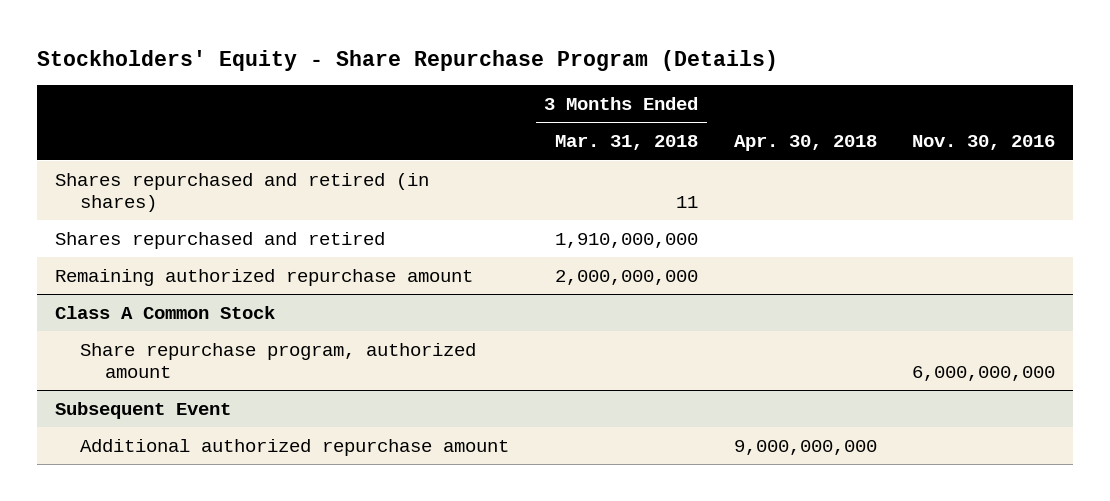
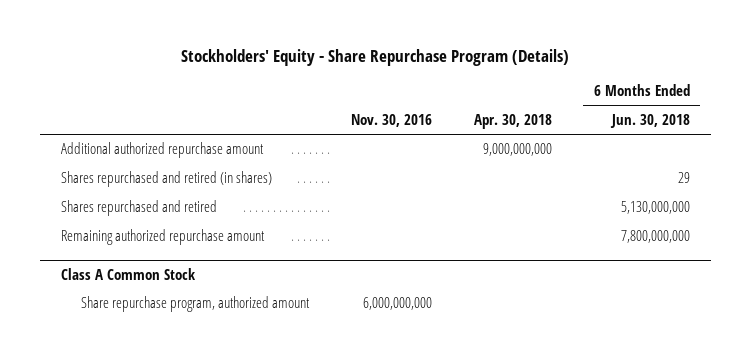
- | 3 Months Ended Mar. 31, 2018 | Apr. 30, 2018 | Nov. 30, 2016
+ | Nov. 30, 2016 | Apr. 30, 2018 | 6 Months Ended Jun. 30, 2018
+ Additional authorized repurchase amount | | 9,000,000,000 |
- Subsequent Event
- Additional authorized repurchase amount | | 9,000,000,000 |

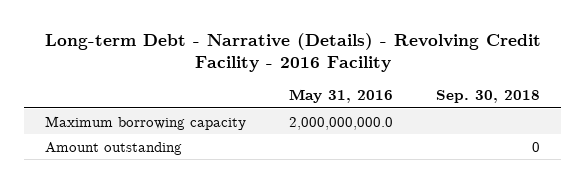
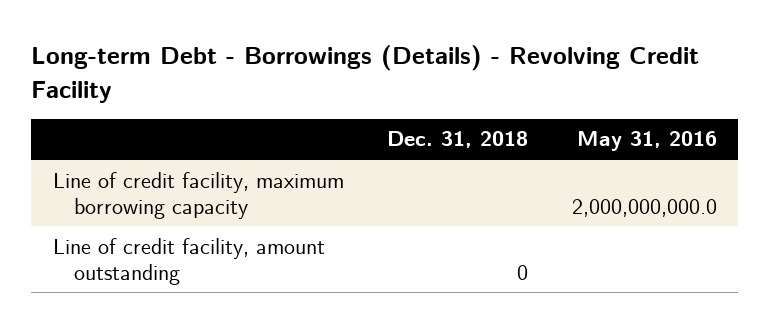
- Long-term Debt - Narrative (Details) - Revolving Credit Facility - 2016 Facility
+ Long-term Debt - Borrowings (Details) - Revolving Credit Facility
- | May 31, 2016 | Sep. 30, 2018
+ | Dec. 31, 2018 | May 31, 2016
- Maximum borrowing capacity | 2,000,000,000.0 |
- Amount outstanding | | 0
+ Line of credit facility, maximum borrowing capacity | | 2,000,000,000.0
+ Line of credit facility, amount outstanding | 0 |

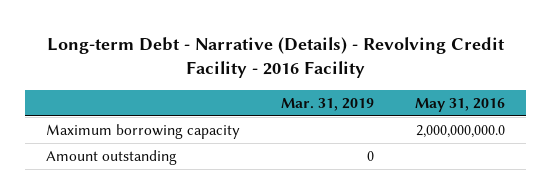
- Long-term Debt - Borrowings (Details) - Revolving Credit Facility
+ Long-term Debt - Narrative (Details) - Revolving Credit Facility - 2016 Facility
- | Dec. 31, 2018 | May 31, 2016
+ | Mar. 31, 2019 | May 31, 2016
- Line of credit facility, maximum borrowing capacity | | 2,000,000,000.0
- Line of credit facility, amount outstanding | 0 |
+ Maximum borrowing capacity | | 2,000,000,000.0
+ Amount outstanding | 0 |

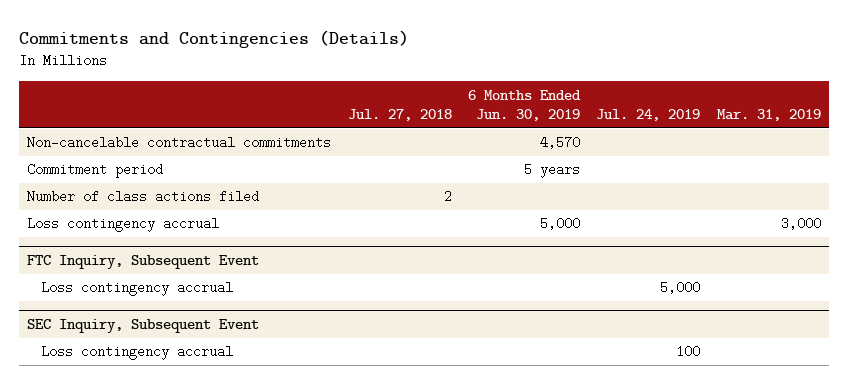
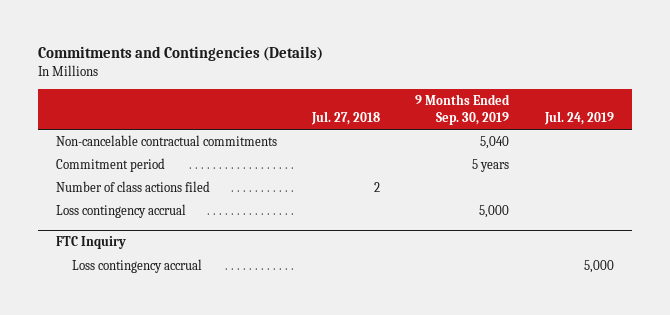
- | Jul. 27, 2018 | 6 Months Ended Jun. 30, 2019 | Jul. 24, 2019 | Mar. 31, 2019
+ | Jul. 27, 2018 | 9 Months Ended Sep. 30, 2019 | Jul. 24, 2019
- FTC Inquiry, Subsequent Event
+ FTC Inquiry
- SEC Inquiry, Subsequent Event
- Loss contingency accrual | | | 100 |

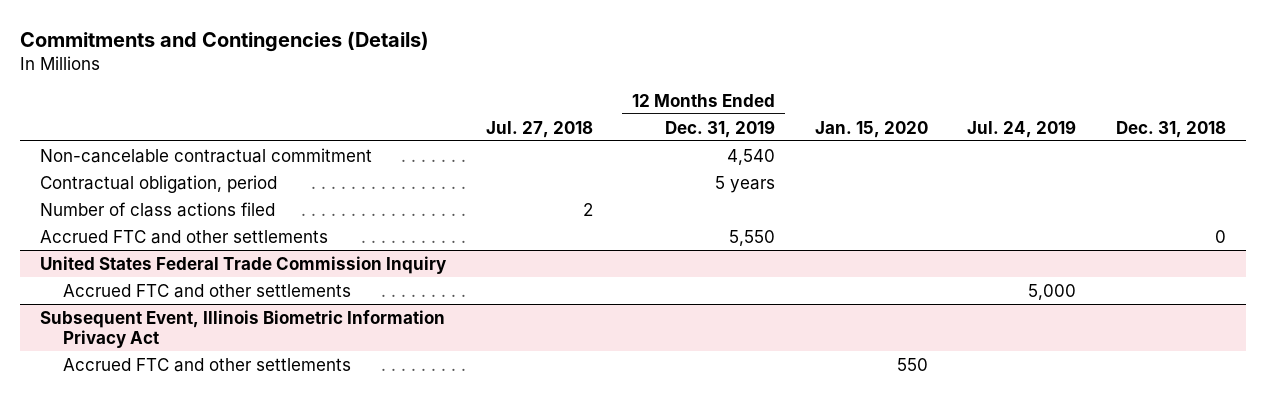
- | Jul. 27, 2018 | 9 Months Ended Sep. 30, 2019 | Jul. 24, 2019
+ | Jul. 27, 2018 | 12 Months Ended Dec. 31, 2019 | Jan. 15, 2020 | Jul. 24, 2019 | Dec. 31, 2018
- Non-cancelable contractual commitments | | 5,040 |
- Commitment period | | 5 years |
+ Non-cancelable contractual commitment | | 4,540 | | |
+ Contractual obligation, period | | 5 years | | |
- Loss contingency accrual | | 5,000 |
- FTC Inquiry
- Loss contingency accrual | | | 5,000
+ Accrued FTC and other settlements | | 5,550 | | | 0
+ United States Federal Trade Commission Inquiry
+ Accrued FTC and other settlements | | | | 5,000 |
+ Subsequent Event, Illinois Biometric Information Privacy Act
+ Accrued FTC and other settlements | | | 550 | |

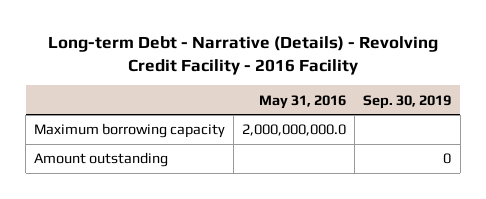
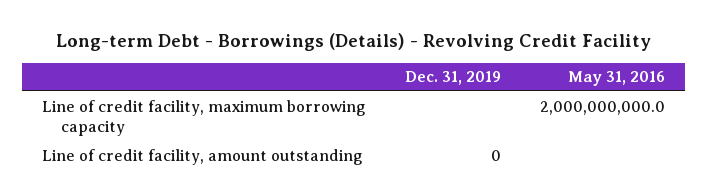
- Long-term Debt - Narrative (Details) - Revolving Credit Facility - 2016 Facility
+ Long-term Debt - Borrowings (Details) - Revolving Credit Facility
- | May 31, 2016 | Sep. 30, 2019
+ | Dec. 31, 2019 | May 31, 2016
- Maximum borrowing capacity | 2,000,000,000.0 |
- Amount outstanding | | 0
+ Line of credit facility, maximum borrowing capacity | | 2,000,000,000.0
+ Line of credit facility, amount outstanding | 0 |

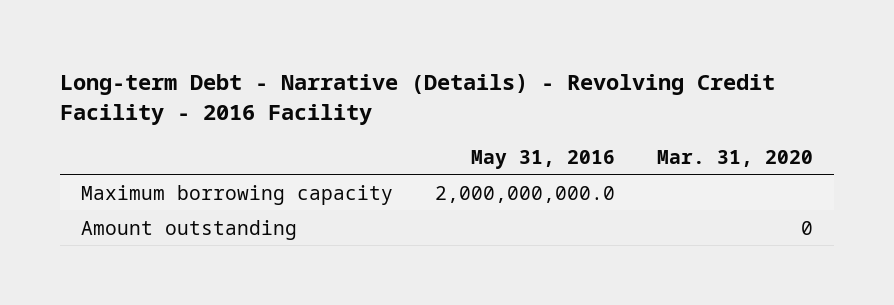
- Long-term Debt - Borrowings (Details) - Revolving Credit Facility
+ Long-term Debt - Narrative (Details) - Revolving Credit Facility - 2016 Facility
- | Dec. 31, 2019 | May 31, 2016
+ | May 31, 2016 | Mar. 31, 2020
- Line of credit facility, maximum borrowing capacity | | 2,000,000,000.0
- Line of credit facility, amount outstanding | 0 |
+ Maximum borrowing capacity | 2,000,000,000.0 |
+ Amount outstanding | | 0

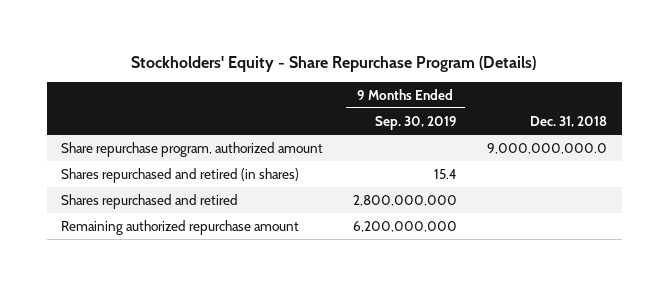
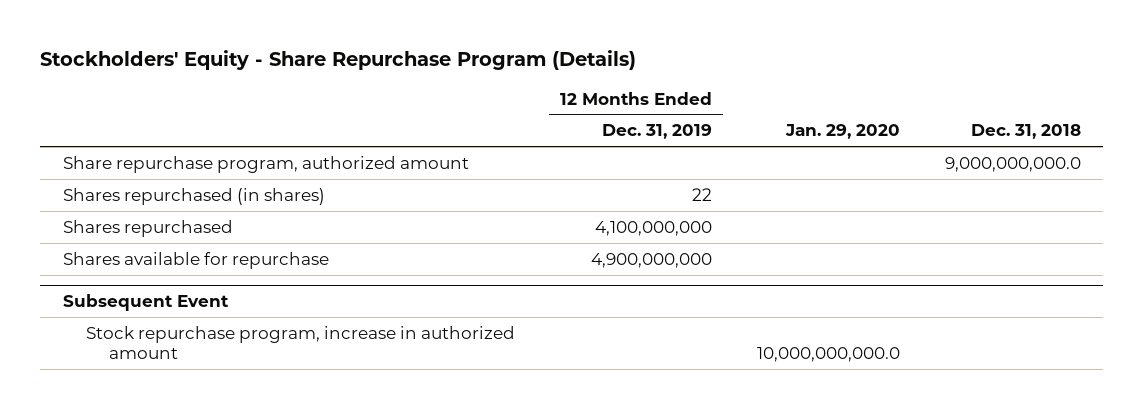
- | 9 Months Ended Sep. 30, 2019 | Dec. 31, 2018
+ | 12 Months Ended Dec. 31, 2019 | Jan. 29, 2020 | Dec. 31, 2018
- Shares repurchased and retired (in shares) | 15.4 |
- Shares repurchased and retired | 2,800,000,000 |
- Remaining authorized repurchase amount | 6,200,000,000 |
+ Shares repurchased (in shares) | 22 | |
+ Shares repurchased | 4,100,000,000 | |
+ Shares available for repurchase | 4,900,000,000 | |
+ Subsequent Event
+ Stock repurchase program, increase in authorized amount | | 10,000,000,000.0 |

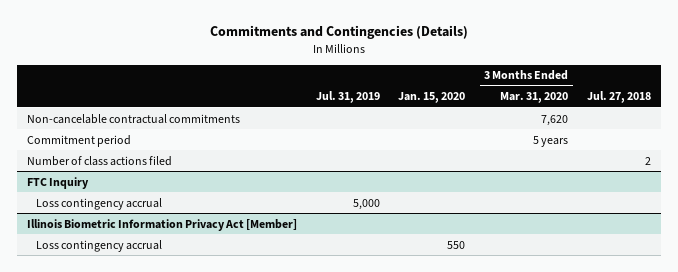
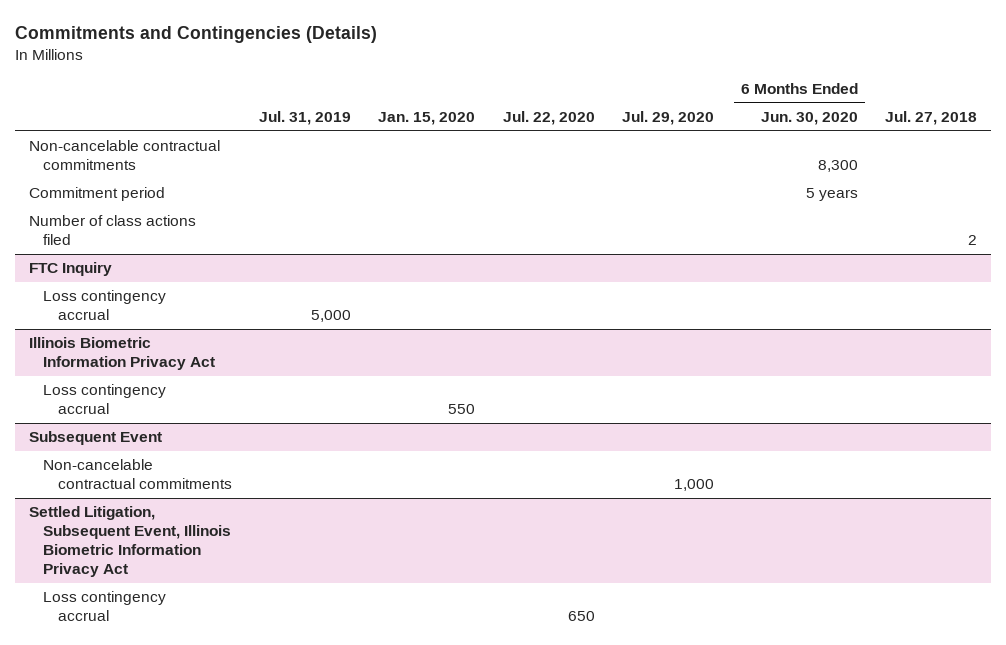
- | Jul. 31, 2019 | Jan. 15, 2020 | 3 Months Ended Mar. 31, 2020 | Jul. 27, 2018
+ | Jul. 31, 2019 | Jan. 15, 2020 | Jul. 22, 2020 | Jul. 29, 2020 | 6 Months Ended Jun. 30, 2020 | Jul. 27, 2018
- Illinois Biometric Information Privacy Act [Member]
+ Illinois Biometric Information Privacy Act
+ Subsequent Event
+ Non-cancelable contractual commitments | | | | 1,000 | |
+ Settled Litigation, Subsequent Event, Illinois Biometric Information Privacy Act
+ Loss contingency accrual | | | 650 | | |

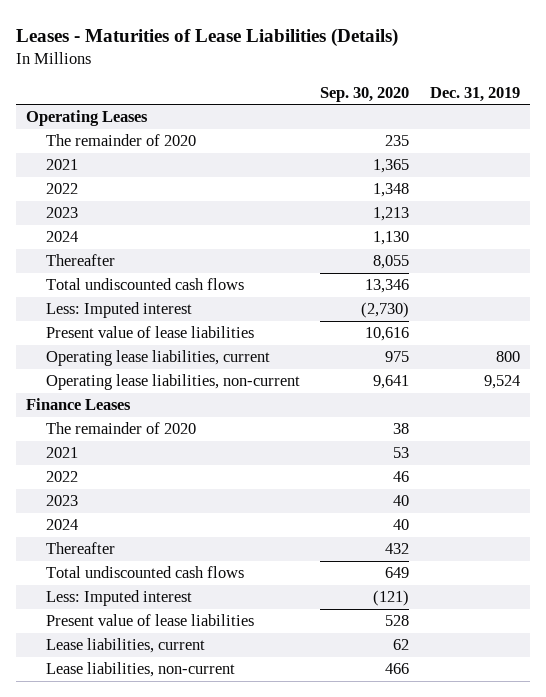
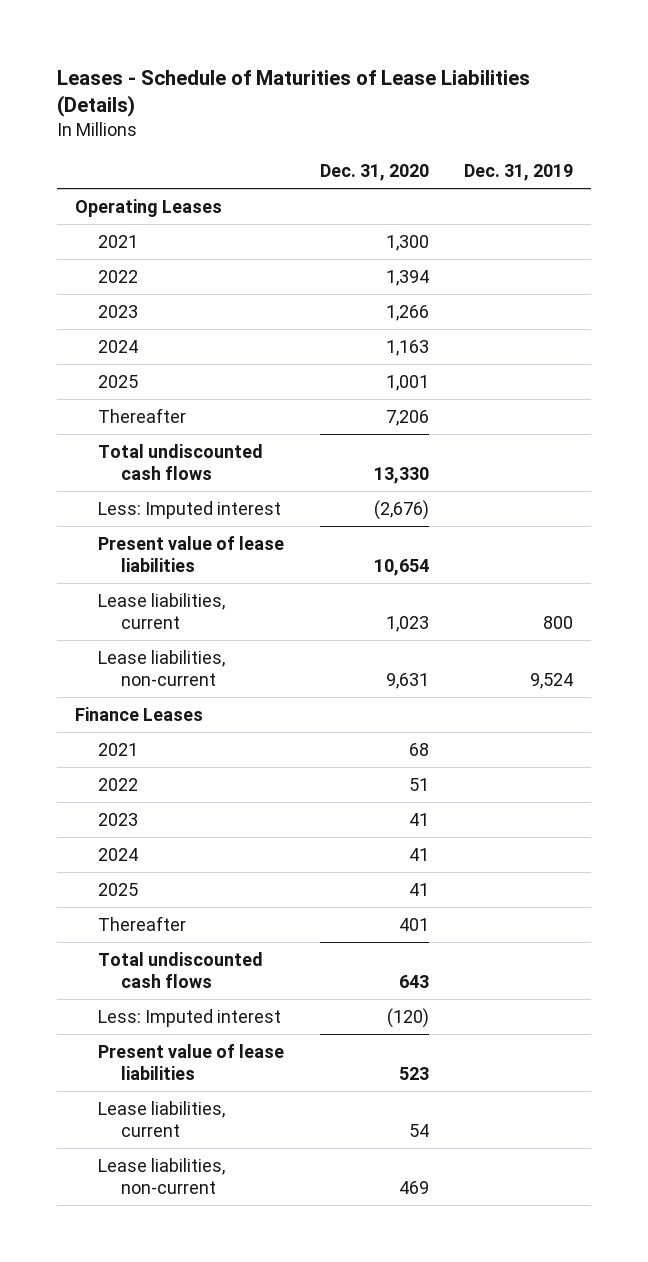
- Leases - Maturities of Lease Liabilities (Details)
+ Leases - Schedule of Maturities of Lease Liabilities (Details)
- | Sep. 30, 2020 | Dec. 31, 2019
+ | Dec. 31, 2020 | Dec. 31, 2019
- The remainder of 2020 | 235 |
+ 2025 | 1,001 |
- Operating lease liabilities, current | 975 | 800
- Operating lease liabilities, non-current | 9,641 | 9,524
+ Lease liabilities, current | 1,023 | 800
+ Lease liabilities, non-current | 9,631 | 9,524
- The remainder of 2020 | 38 |
+ 2025 | 41 |

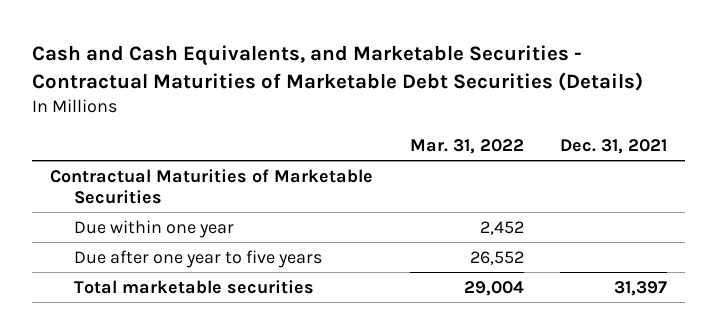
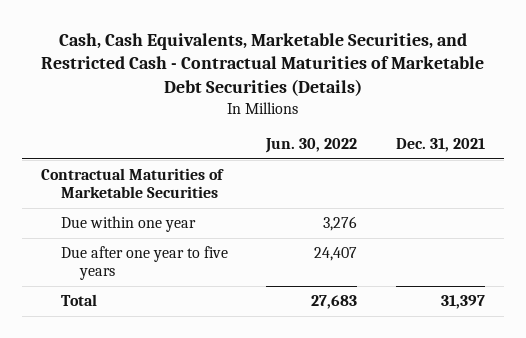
- Cash and Cash Equivalents, and Marketable Securities - Contractual Maturities of Marketable Debt Securities (Details)
+ Cash, Cash Equivalents, Marketable Securities, and Restricted Cash - Contractual Maturities of Marketable Debt Securities (Details)
- | Mar. 31, 2022 | Dec. 31, 2021
+ | Jun. 30, 2022 | Dec. 31, 2021
- Total marketable securities | 29,004 | 31,397
+ Total | 27,683 | 31,397

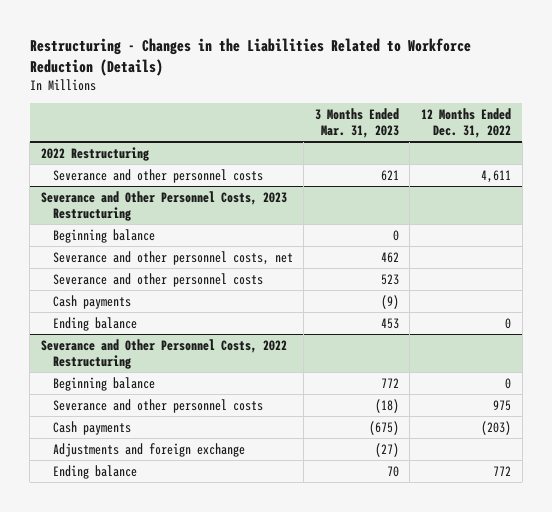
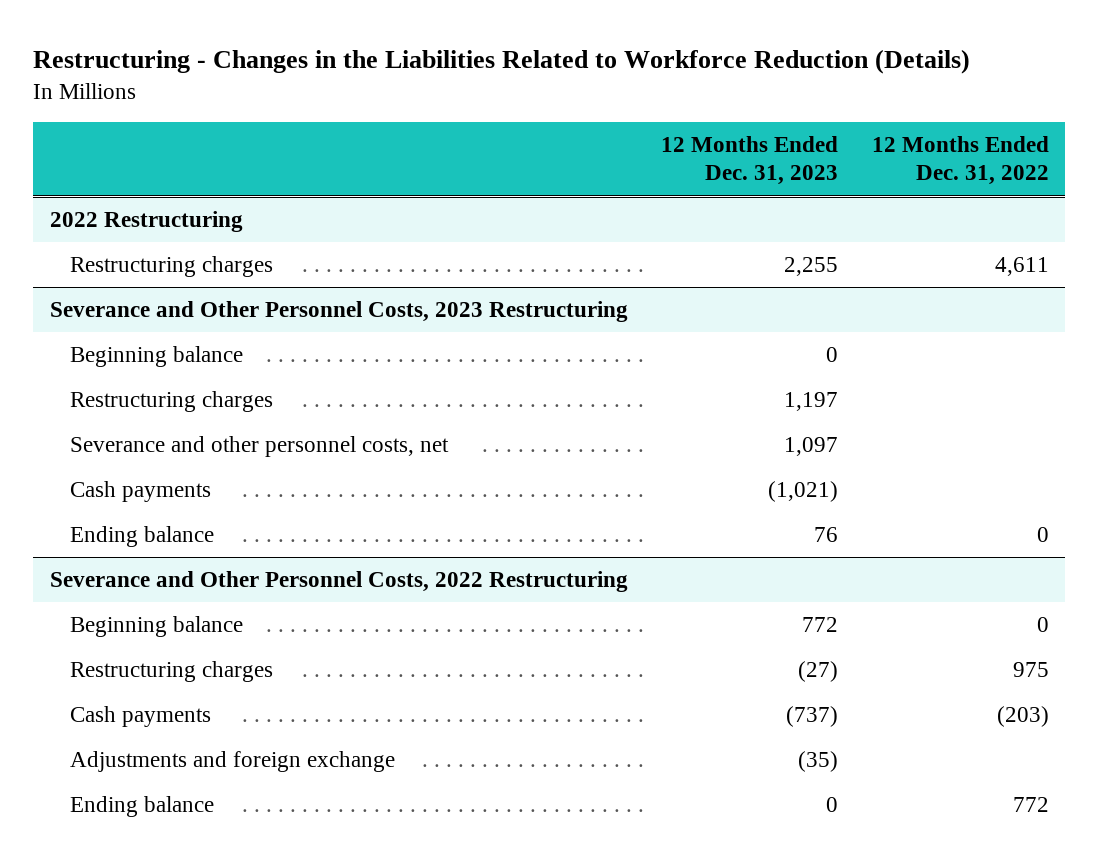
- | 3 Months Ended Mar. 31, 2023 | 12 Months Ended Dec. 31, 2022
+ | 12 Months Ended Dec. 31, 2023 | 12 Months Ended Dec. 31, 2022
@ 2022 Restructuring
- Severance and other personnel costs | 621 | 4,611
+ Restructuring charges | 2,255 | 4,611
@ Severance and Other Personnel Costs, 2023 Restructuring
+ Restructuring charges | 1,197 |
- Severance and other personnel costs | 523 |
@ Severance and Other Personnel Costs, 2022 Restructuring
- Severance and other personnel costs | (18) | 975
+ Restructuring charges | (27) | 975

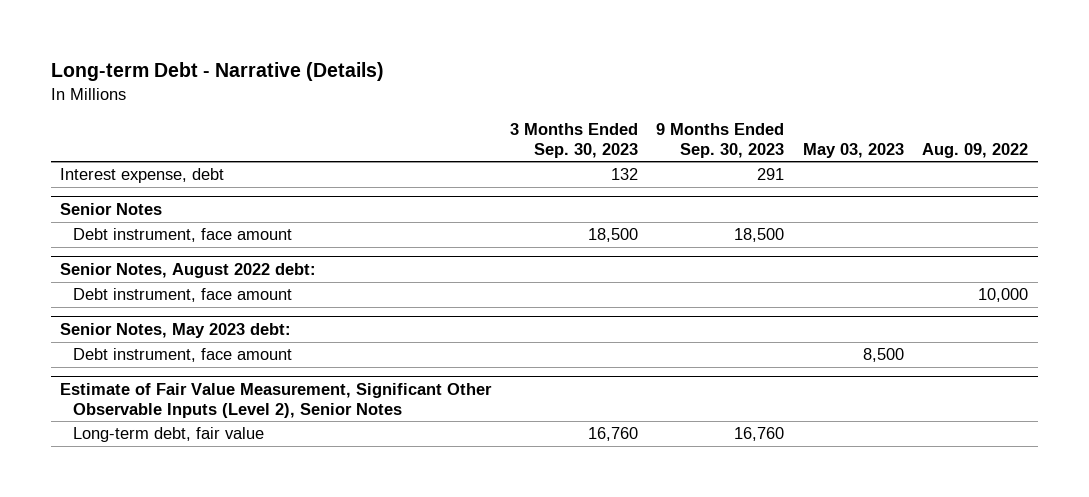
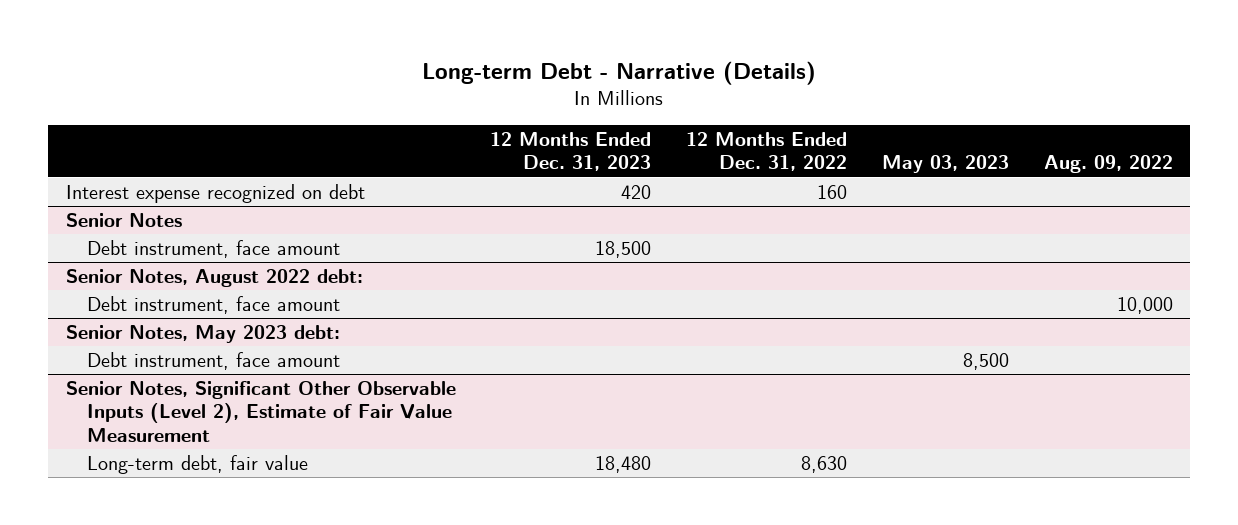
- | 3 Months Ended Sep. 30, 2023 | 9 Months Ended Sep. 30, 2023 | May 03, 2023 | Aug. 09, 2022
+ | 12 Months Ended Dec. 31, 2023 | 12 Months Ended Dec. 31, 2022 | May 03, 2023 | Aug. 09, 2022
- Interest expense, debt | 132 | 291 | |
+ Interest expense recognized on debt | 420 | 160 | |
- Estimate of Fair Value Measurement, Significant Other Observable Inputs (Level 2), Senior Notes
+ Senior Notes, Significant Other Observable Inputs (Level 2), Estimate of Fair Value Measurement

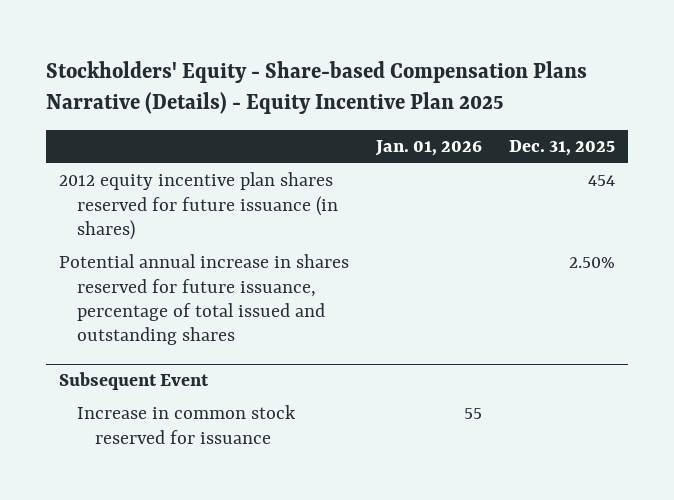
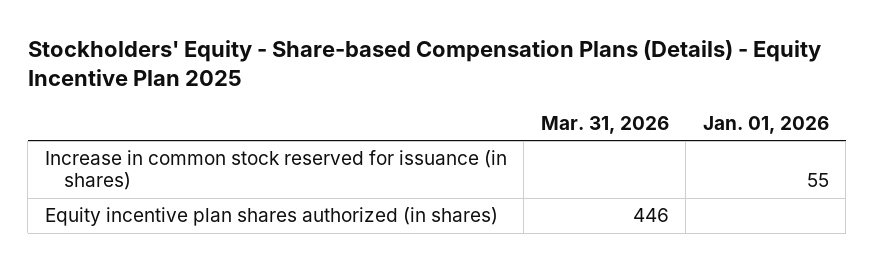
- Stockholders' Equity - Share-based Compensation Plans Narrative (Details) - Equity Incentive Plan 2025
+ Stockholders' Equity - Share-based Compensation Plans (Details) - Equity Incentive Plan 2025
- | Jan. 01, 2026 | Dec. 31, 2025
+ | Mar. 31, 2026 | Jan. 01, 2026
- 2012 equity incentive plan shares reserved for future issuance (in shares) | | 454
- Potential annual increase in shares reserved for future issuance, percentage of total issued and outstanding shares | | 2.50%
- Subsequent Event
- Increase in common stock reserved for issuance | 55 |
+ Increase in common stock reserved for issuance (in shares) | | 55
+ Equity incentive plan shares authorized (in shares) | 446 |

